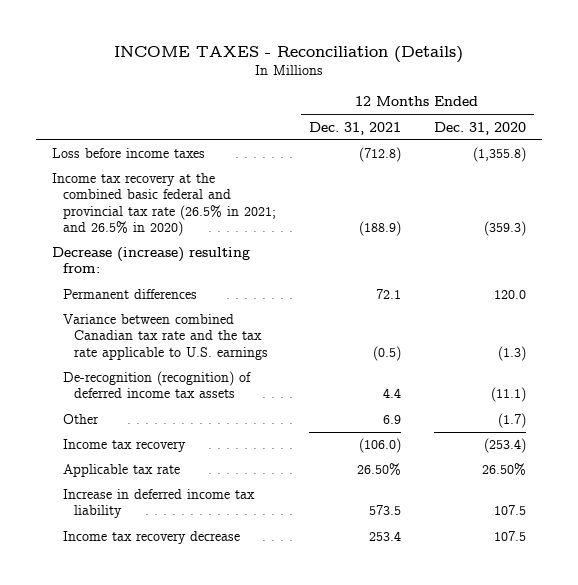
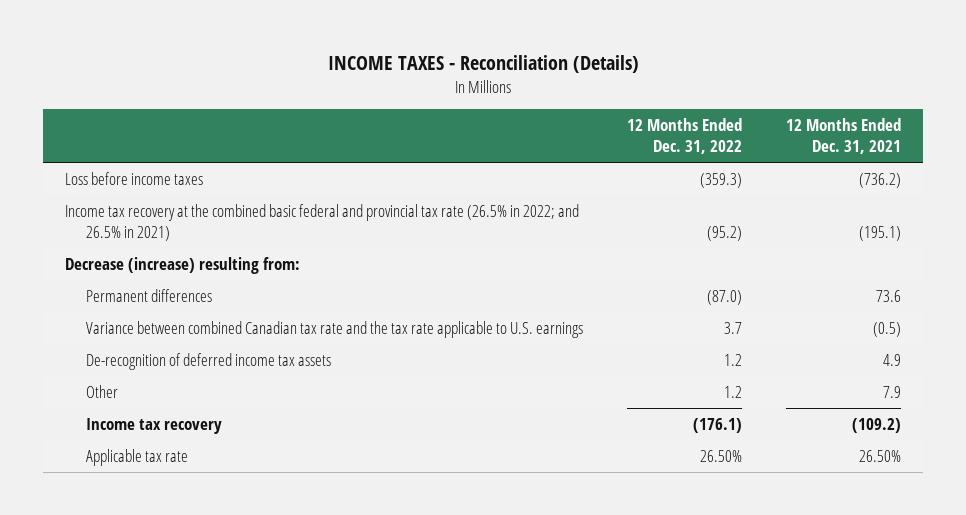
- | 12 Months Ended Dec. 31, 2021 | 12 Months Ended Dec. 31, 2020
+ | 12 Months Ended Dec. 31, 2022 | 12 Months Ended Dec. 31, 2021
- Loss before income taxes | (712.8) | (1,355.8)
- Income tax recovery at the combined basic federal and provincial tax rate (26.5% in 2021; and 26.5% in 2020) | (188.9) | (359.3)
+ Loss before income taxes | (359.3) | (736.2)
+ Income tax recovery at the combined basic federal and provincial tax rate (26.5% in 2022; and 26.5% in 2021) | (95.2) | (195.1)
- Permanent differences | 72.1 | 120.0
+ Permanent differences | (87.0) | 73.6
- De-recognition (recognition) of deferred income tax assets | 4.4 | (11.1)
- Other | 6.9 | (1.7)
- Income tax recovery | (106.0) | (253.4)
+ De-recognition of deferred income tax assets | 1.2 | 4.9
+ Other | 1.2 | 7.9
+ Income tax recovery | (176.1) | (109.2)
- Increase in deferred income tax liability | 573.5 | 107.5
- Income tax recovery decrease | 253.4 | 107.5

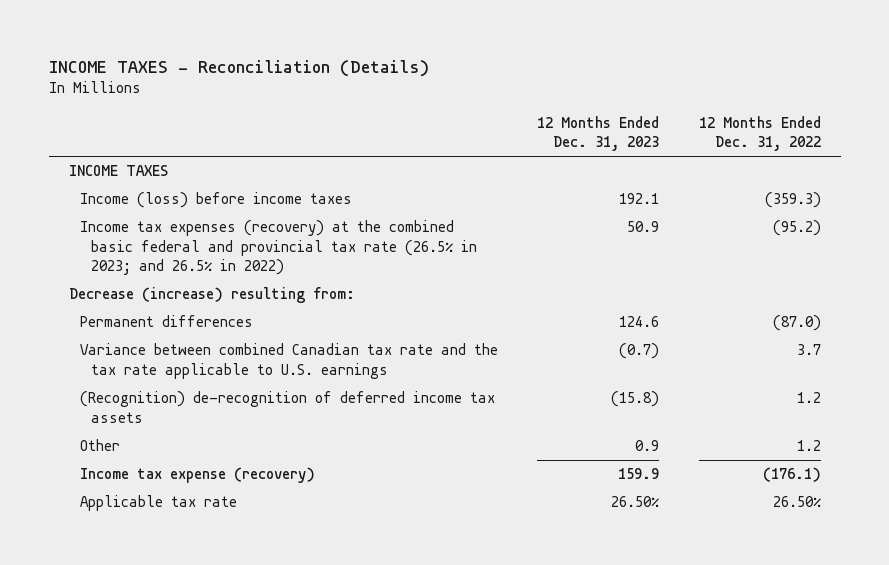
- | 12 Months Ended Dec. 31, 2022 | 12 Months Ended Dec. 31, 2021
+ | 12 Months Ended Dec. 31, 2023 | 12 Months Ended Dec. 31, 2022
- Loss before income taxes | (359.3) | (736.2)
- Income tax recovery at the combined basic federal and provincial tax rate (26.5% in 2022; and 26.5% in 2021) | (95.2) | (195.1)
+ INCOME TAXES
+ Income (loss) before income taxes | 192.1 | (359.3)
+ Income tax expenses (recovery) at the combined basic federal and provincial tax rate (26.5% in 2023; and 26.5% in 2022) | 50.9 | (95.2)
- De-recognition of deferred income tax assets | 1.2 | 4.9
+ (Recognition) de-recognition of deferred income tax assets | (15.8) | 1.2
- Income tax recovery | (176.1) | (109.2)
+ Income tax expense (recovery) | 159.9 | (176.1)

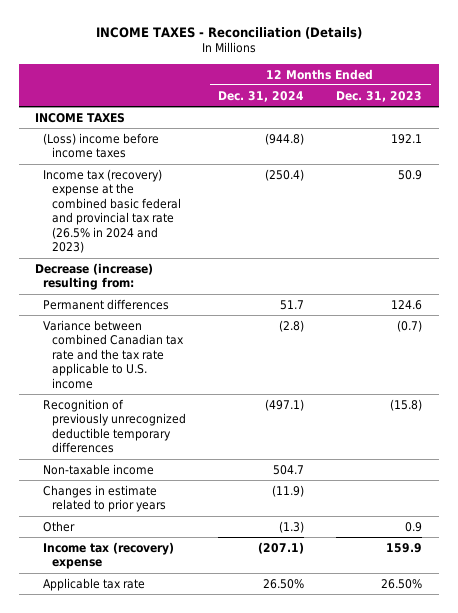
- | 12 Months Ended Dec. 31, 2023 | 12 Months Ended Dec. 31, 2022
+ | 12 Months Ended Dec. 31, 2024 | 12 Months Ended Dec. 31, 2023
- Income (loss) before income taxes | 192.1 | (359.3)
- Income tax expenses (recovery) at the combined basic federal and provincial tax rate (26.5% in 2023; and 26.5% in 2022) | 50.9 | (95.2)
+ (Loss) income before income taxes | (944.8) | 192.1
+ Income tax (recovery) expense at the combined basic federal and provincial tax rate (26.5% in 2024 and 2023) | (250.4) | 50.9
- Variance between combined Canadian tax rate and the tax rate applicable to U.S. earnings | (0.7) | 3.7
- (Recognition) de-recognition of deferred income tax assets | (15.8) | 1.2
+ Variance between combined Canadian tax rate and the tax rate applicable to U.S. income | (2.8) | (0.7)
+ Recognition of previously unrecognized deductible temporary differences | (497.1) | (15.8)
+ Non-taxable income | 504.7 |
+ Changes in estimate related to prior years | (11.9) |
- Income tax expense (recovery) | 159.9 | (176.1)
+ Income tax (recovery) expense | (207.1) | 159.9

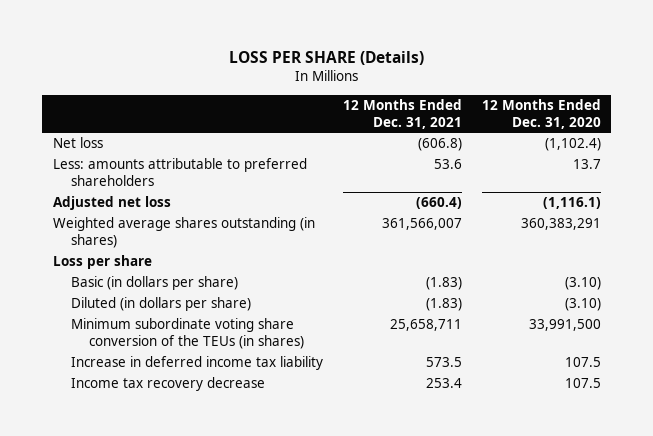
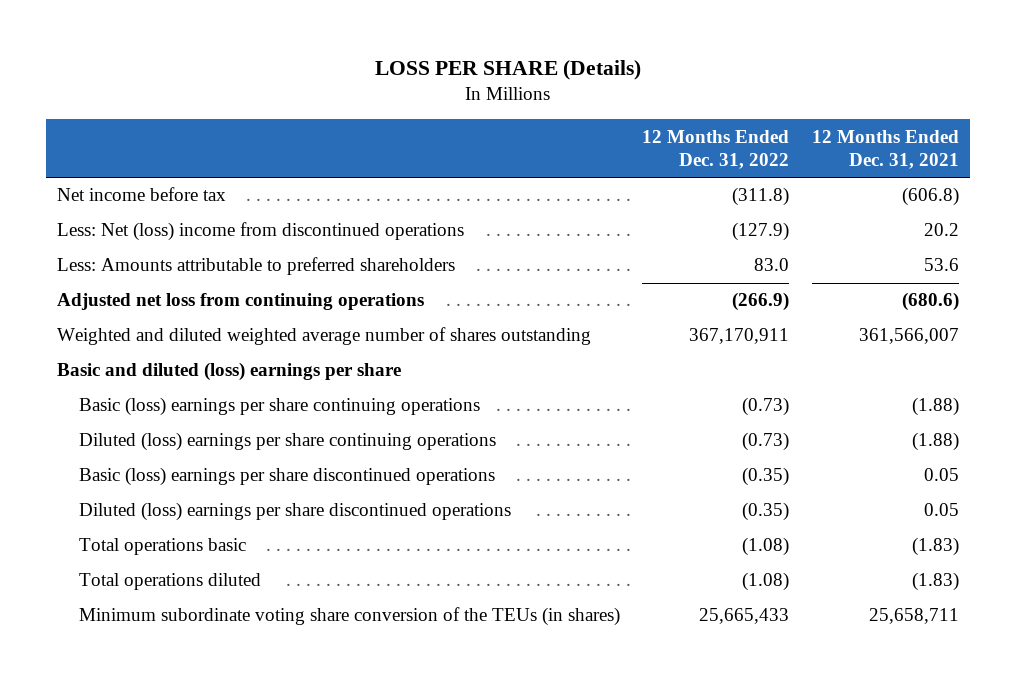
- | 12 Months Ended Dec. 31, 2021 | 12 Months Ended Dec. 31, 2020
+ | 12 Months Ended Dec. 31, 2022 | 12 Months Ended Dec. 31, 2021
- Net loss | (606.8) | (1,102.4)
- Less: amounts attributable to preferred shareholders | 53.6 | 13.7
- Adjusted net loss | (660.4) | (1,116.1)
- Weighted average shares outstanding (in shares) | 361,566,007 | 360,383,291
- Loss per share
- Basic (in dollars per share) | (1.83) | (3.10)
- Diluted (in dollars per share) | (1.83) | (3.10)
+ Net income before tax | (311.8) | (606.8)
+ Less: Net (loss) income from discontinued operations | (127.9) | 20.2
+ Less: Amounts attributable to preferred shareholders | 83.0 | 53.6
+ Adjusted net loss from continuing operations | (266.9) | (680.6)
+ Weighted and diluted weighted average number of shares outstanding | 367,170,911 | 361,566,007
+ Basic and diluted (loss) earnings per share
+ Basic (loss) earnings per share continuing operations | (0.73) | (1.88)
+ Diluted (loss) earnings per share continuing operations | (0.73) | (1.88)
+ Basic (loss) earnings per share discontinued operations | (0.35) | 0.05
+ Diluted (loss) earnings per share discontinued operations | (0.35) | 0.05
+ Total operations basic | (1.08) | (1.83)
+ Total operations diluted | (1.08) | (1.83)
- Increase in deferred income tax liability | 573.5 | 107.5
- Income tax recovery decrease | 253.4 | 107.5

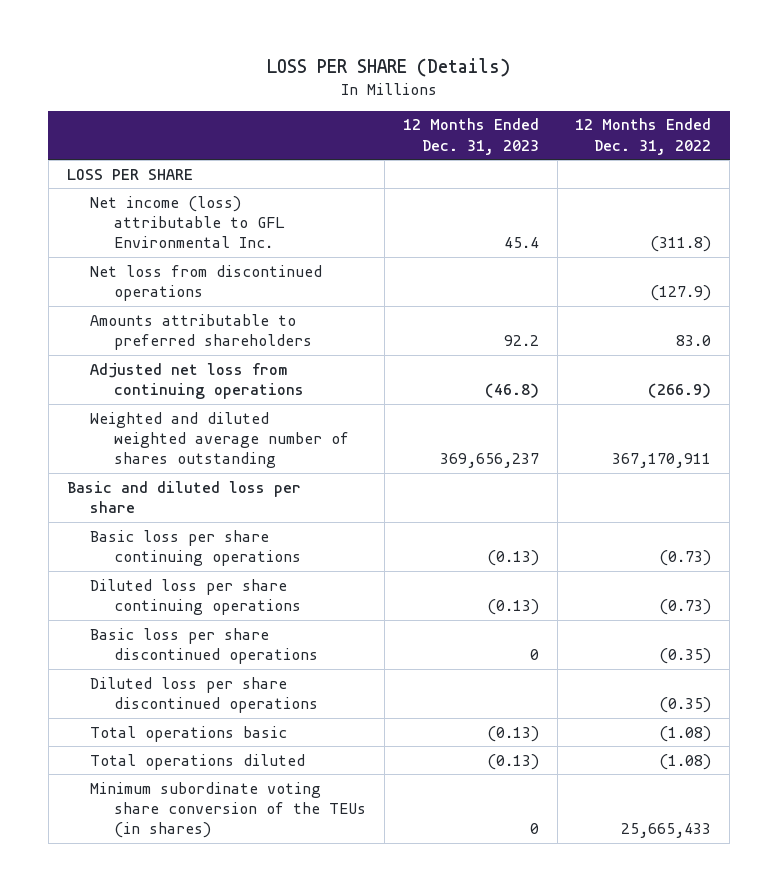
- | 12 Months Ended Dec. 31, 2022 | 12 Months Ended Dec. 31, 2021
+ | 12 Months Ended Dec. 31, 2023 | 12 Months Ended Dec. 31, 2022
- Net income before tax | (311.8) | (606.8)
- Less: Net (loss) income from discontinued operations | (127.9) | 20.2
- Less: Amounts attributable to preferred shareholders | 83.0 | 53.6
+ LOSS PER SHARE
+ Net income (loss) attributable to GFL Environmental Inc. | 45.4 | (311.8)
+ Net loss from discontinued operations | | (127.9)
+ Amounts attributable to preferred shareholders | 92.2 | 83.0
- Basic and diluted (loss) earnings per share
- Basic (loss) earnings per share continuing operations | (0.73) | (1.88)
- Diluted (loss) earnings per share continuing operations | (0.73) | (1.88)
- Basic (loss) earnings per share discontinued operations | (0.35) | 0.05
- Diluted (loss) earnings per share discontinued operations | (0.35) | 0.05
+ Basic and diluted loss per share
+ Basic loss per share continuing operations | (0.13) | (0.73)
+ Diluted loss per share continuing operations | (0.13) | (0.73)
+ Basic loss per share discontinued operations | 0 | (0.35)
+ Diluted loss per share discontinued operations | | (0.35)

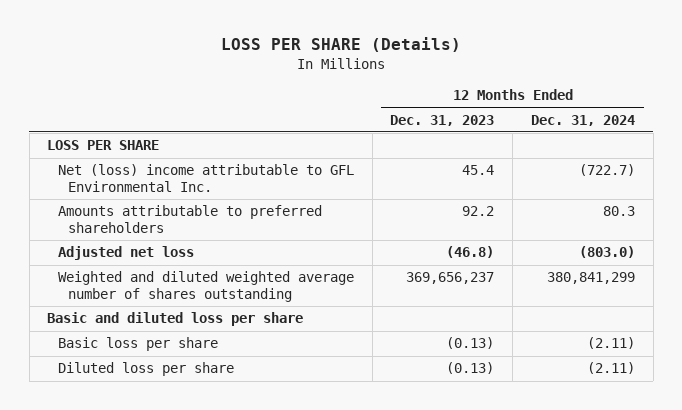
- | 12 Months Ended Dec. 31, 2023 | 12 Months Ended Dec. 31, 2022
+ | 12 Months Ended Dec. 31, 2023 | 12 Months Ended Dec. 31, 2024
- Net income (loss) attributable to GFL Environmental Inc. | 45.4 | (311.8)
- Net loss from discontinued operations | | (127.9)
+ Net (loss) income attributable to GFL Environmental Inc. | 45.4 | (722.7)
- Adjusted net loss from continuing operations | (46.8) | (266.9)
+ Adjusted net loss | (46.8) | (803.0)
- Basic loss per share continuing operations | (0.13) | (0.73)
- Diluted loss per share continuing operations | (0.13) | (0.73)
- Basic loss per share discontinued operations | 0 | (0.35)
- Diluted loss per share discontinued operations | | (0.35)
- Total operations basic | (0.13) | (1.08)
- Total operations diluted | (0.13) | (1.08)
- Minimum subordinate voting share conversion of the TEUs (in shares) | 0 | 25,665,433
+ Basic loss per share | (0.13) | (2.11)
+ Diluted loss per share | (0.13) | (2.11)

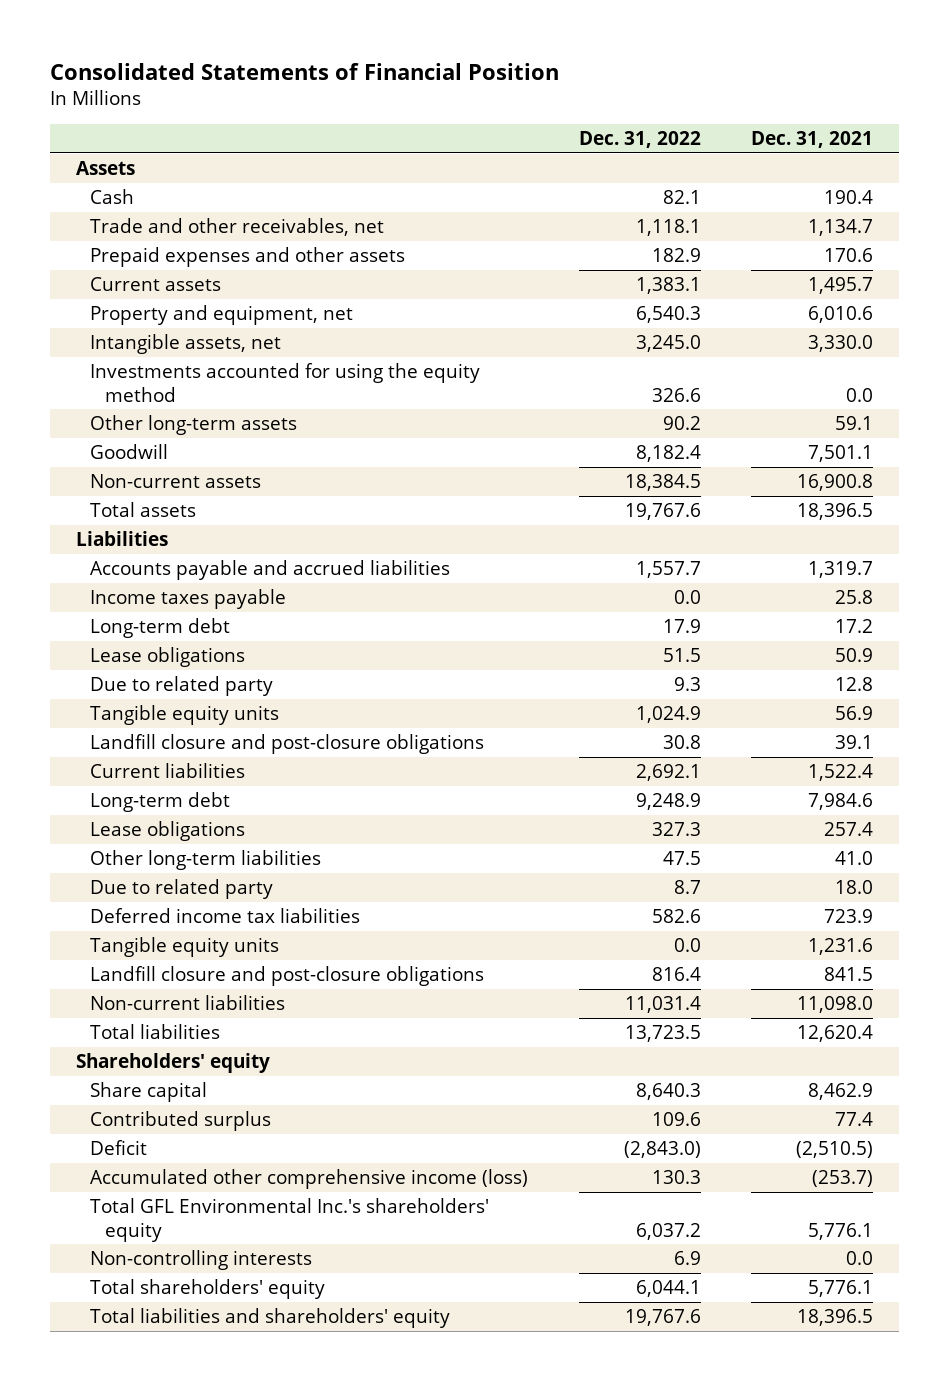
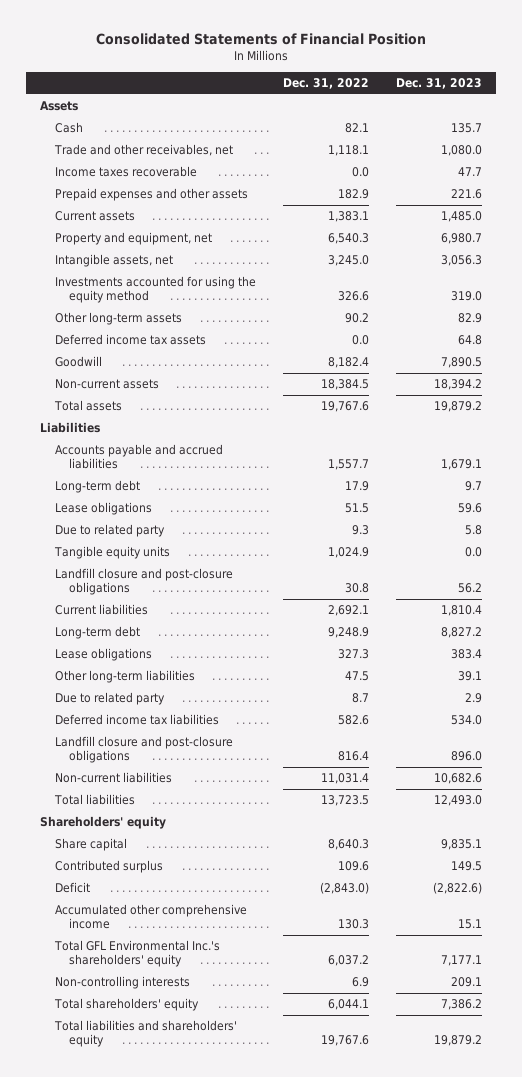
- | Dec. 31, 2022 | Dec. 31, 2021
+ | Dec. 31, 2022 | Dec. 31, 2023
+ Income taxes recoverable | 0.0 | 47.7
+ Deferred income tax assets | 0.0 | 64.8
- Income taxes payable | 0.0 | 25.8
- Tangible equity units | 0.0 | 1,231.6
- Accumulated other comprehensive income (loss) | 130.3 | (253.7)
+ Accumulated other comprehensive income | 130.3 | 15.1

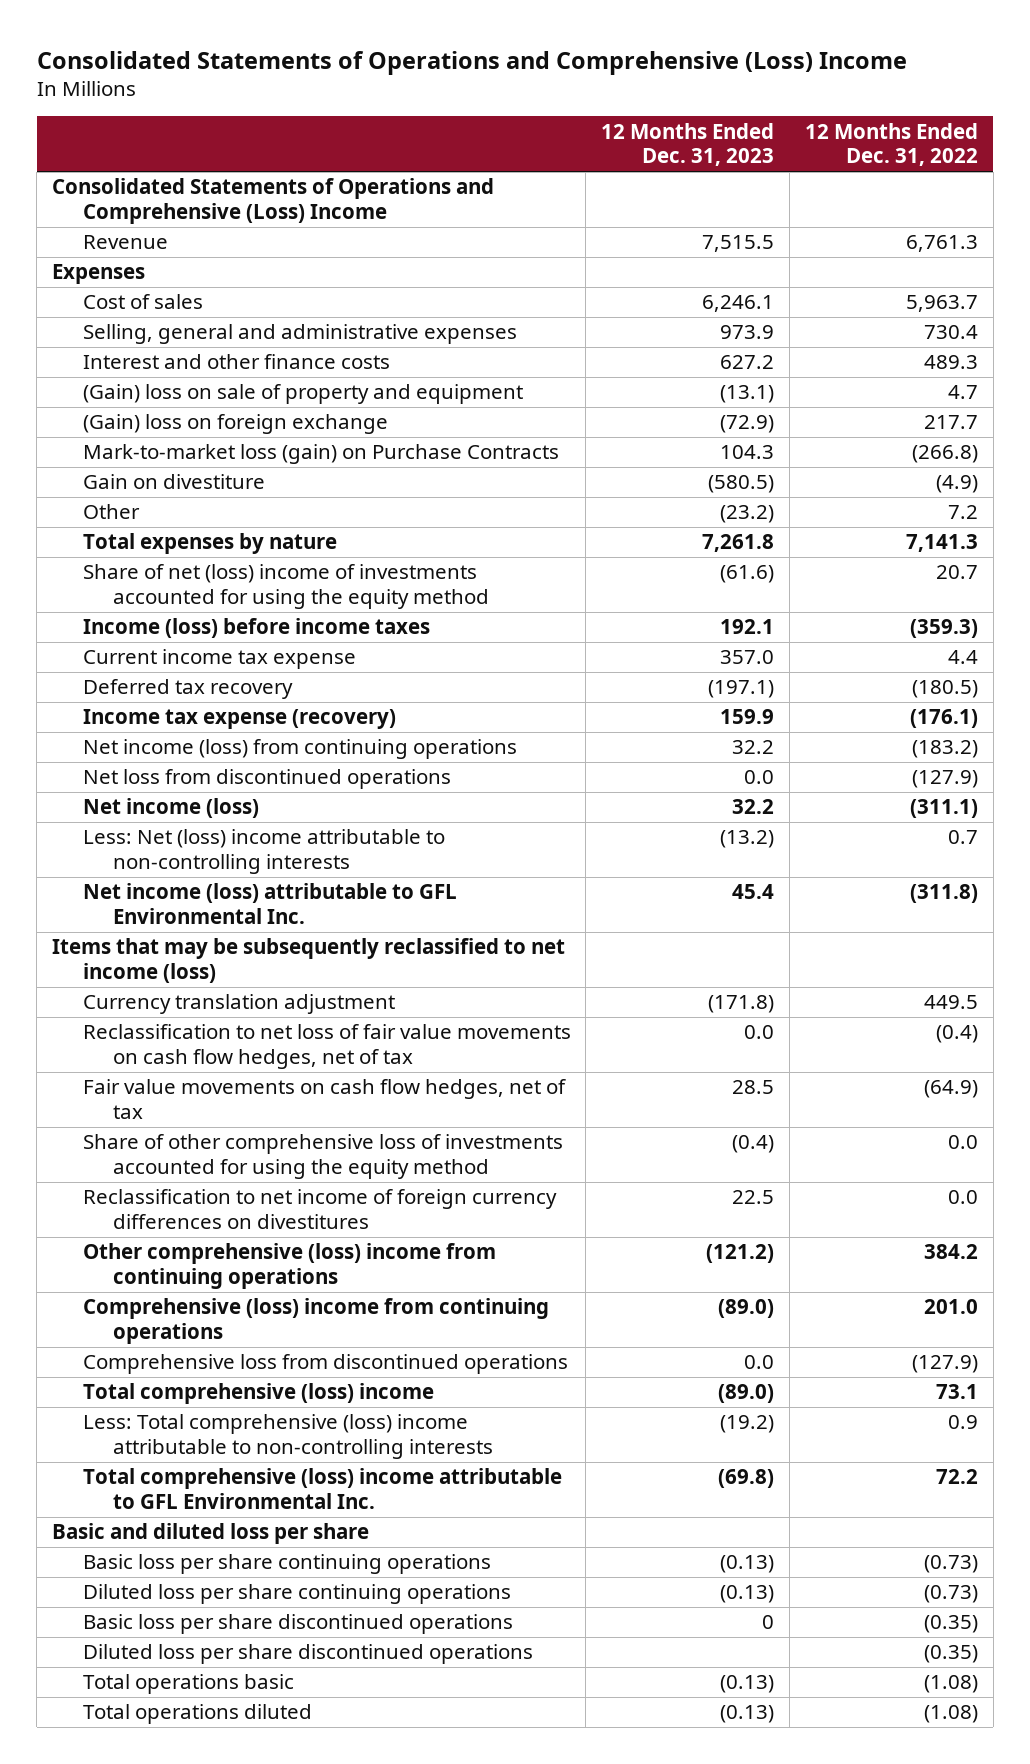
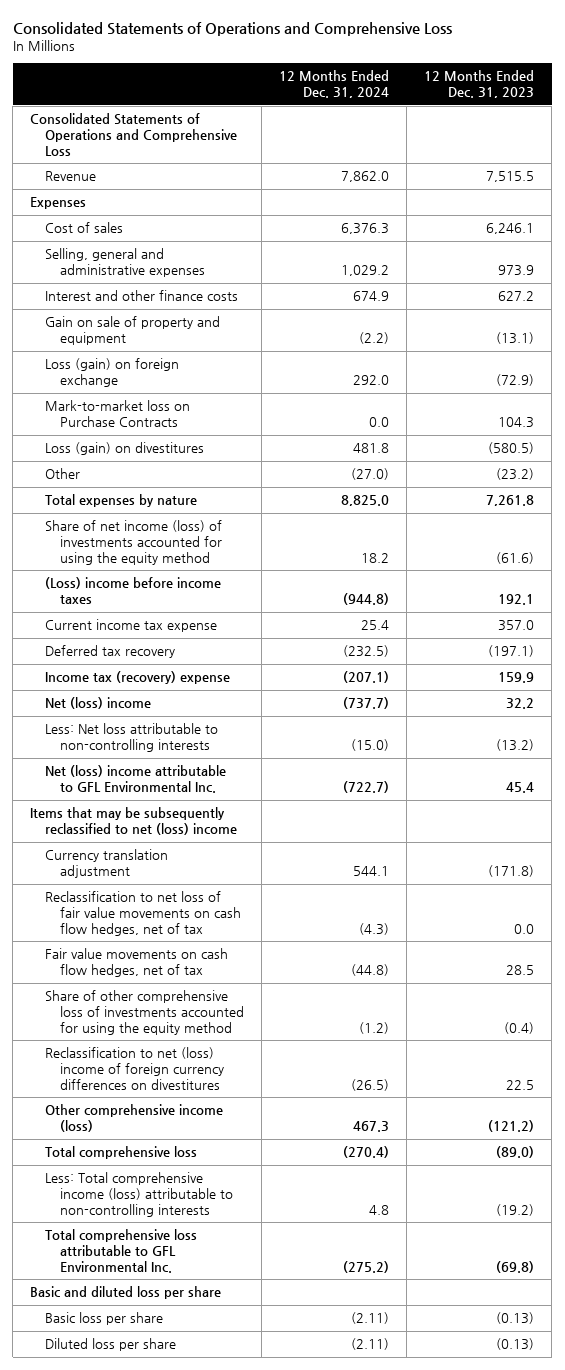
- Consolidated Statements of Operations and Comprehensive (Loss) Income
+ Consolidated Statements of Operations and Comprehensive Loss
- | 12 Months Ended Dec. 31, 2023 | 12 Months Ended Dec. 31, 2022
+ | 12 Months Ended Dec. 31, 2024 | 12 Months Ended Dec. 31, 2023
- Consolidated Statements of Operations and Comprehensive (Loss) Income
+ Consolidated Statements of Operations and Comprehensive Loss
- (Gain) loss on sale of property and equipment | (13.1) | 4.7
- (Gain) loss on foreign exchange | (72.9) | 217.7
- Mark-to-market loss (gain) on Purchase Contracts | 104.3 | (266.8)
- Gain on divestiture | (580.5) | (4.9)
+ Gain on sale of property and equipment | (2.2) | (13.1)
+ Loss (gain) on foreign exchange | 292.0 | (72.9)
+ Mark-to-market loss on Purchase Contracts | 0.0 | 104.3
+ Loss (gain) on divestitures | 481.8 | (580.5)
- Share of net (loss) income of investments accounted for using the equity method | (61.6) | 20.7
- Income (loss) before income taxes | 192.1 | (359.3)
+ Share of net income (loss) of investments accounted for using the equity method | 18.2 | (61.6)
+ (Loss) income before income taxes | (944.8) | 192.1
- Income tax expense (recovery) | 159.9 | (176.1)
- Net income (loss) from continuing operations | 32.2 | (183.2)
- Net loss from discontinued operations | 0.0 | (127.9)
- Net income (loss) | 32.2 | (311.1)
- Less: Net (loss) income attributable to non-controlling interests | (13.2) | 0.7
- Net income (loss) attributable to GFL Environmental Inc. | 45.4 | (311.8)
- Items that may be subsequently reclassified to net income (loss)
+ Income tax (recovery) expense | (207.1) | 159.9
+ Net (loss) income | (737.7) | 32.2
+ Less: Net loss attributable to non-controlling interests | (15.0) | (13.2)
+ Net (loss) income attributable to GFL Environmental Inc. | (722.7) | 45.4
+ Items that may be subsequently reclassified to net (loss) income
- Reclassification to net income of foreign currency differences on divestitures | 22.5 | 0.0
- Other comprehensive (loss) income from continuing operations | (121.2) | 384.2
- Comprehensive (loss) income from continuing operations | (89.0) | 201.0
- Comprehensive loss from discontinued operations | 0.0 | (127.9)
- Total comprehensive (loss) income | (89.0) | 73.1
- Less: Total comprehensive (loss) income attributable to non-controlling interests | (19.2) | 0.9
- Total comprehensive (loss) income attributable to GFL Environmental Inc. | (69.8) | 72.2
+ Reclassification to net (loss) income of foreign currency differences on divestitures | (26.5) | 22.5
+ Other comprehensive income (loss) | 467.3 | (121.2)
+ Total comprehensive loss | (270.4) | (89.0)
+ Less: Total comprehensive income (loss) attributable to non-controlling interests | 4.8 | (19.2)
+ Total comprehensive loss attributable to GFL Environmental Inc. | (275.2) | (69.8)
- Basic loss per share continuing operations | (0.13) | (0.73)
- Diluted loss per share continuing operations | (0.13) | (0.73)
- Basic loss per share discontinued operations | 0 | (0.35)
- Diluted loss per share discontinued operations | | (0.35)
- Total operations basic | (0.13) | (1.08)
- Total operations diluted | (0.13) | (1.08)
+ Basic loss per share | (2.11) | (0.13)
+ Diluted loss per share | (2.11) | (0.13)

